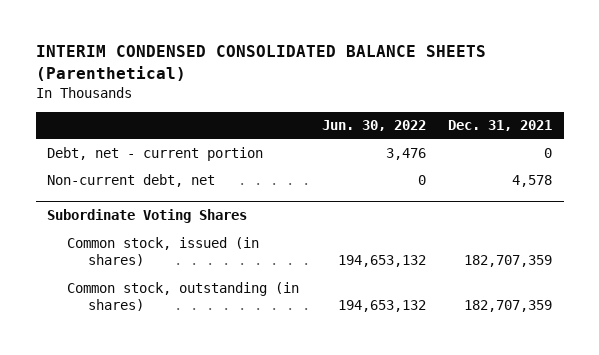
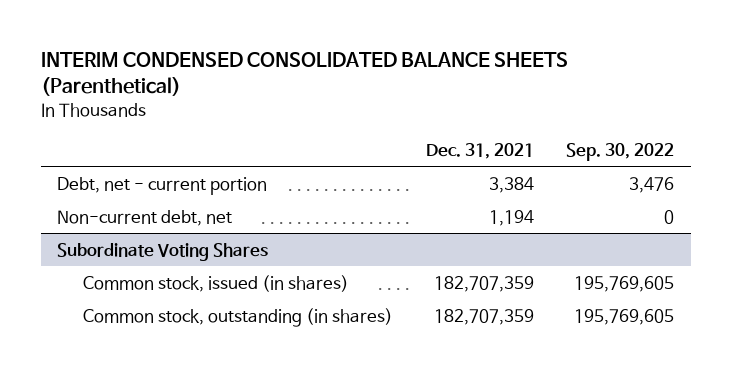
- | Jun. 30, 2022 | Dec. 31, 2021
+ | Dec. 31, 2021 | Sep. 30, 2022
- Debt, net - current portion | 3,476 | 0
- Non-current debt, net | 0 | 4,578
+ Debt, net - current portion | 3,384 | 3,476
+ Non-current debt, net | 1,194 | 0

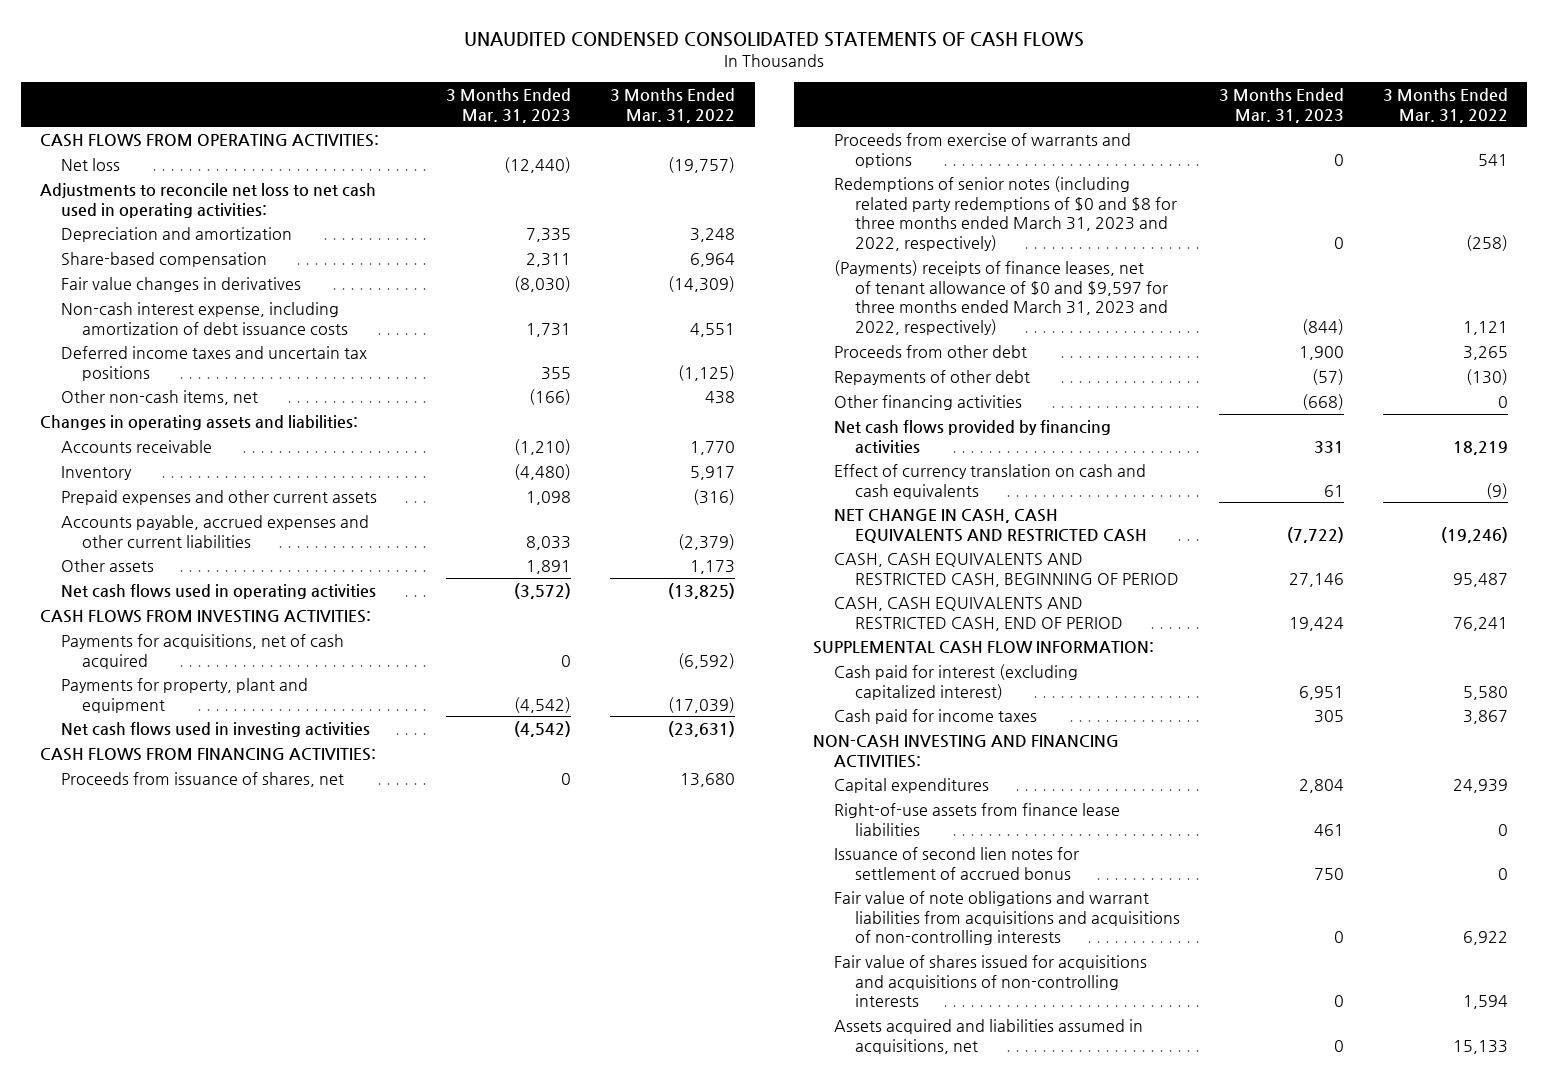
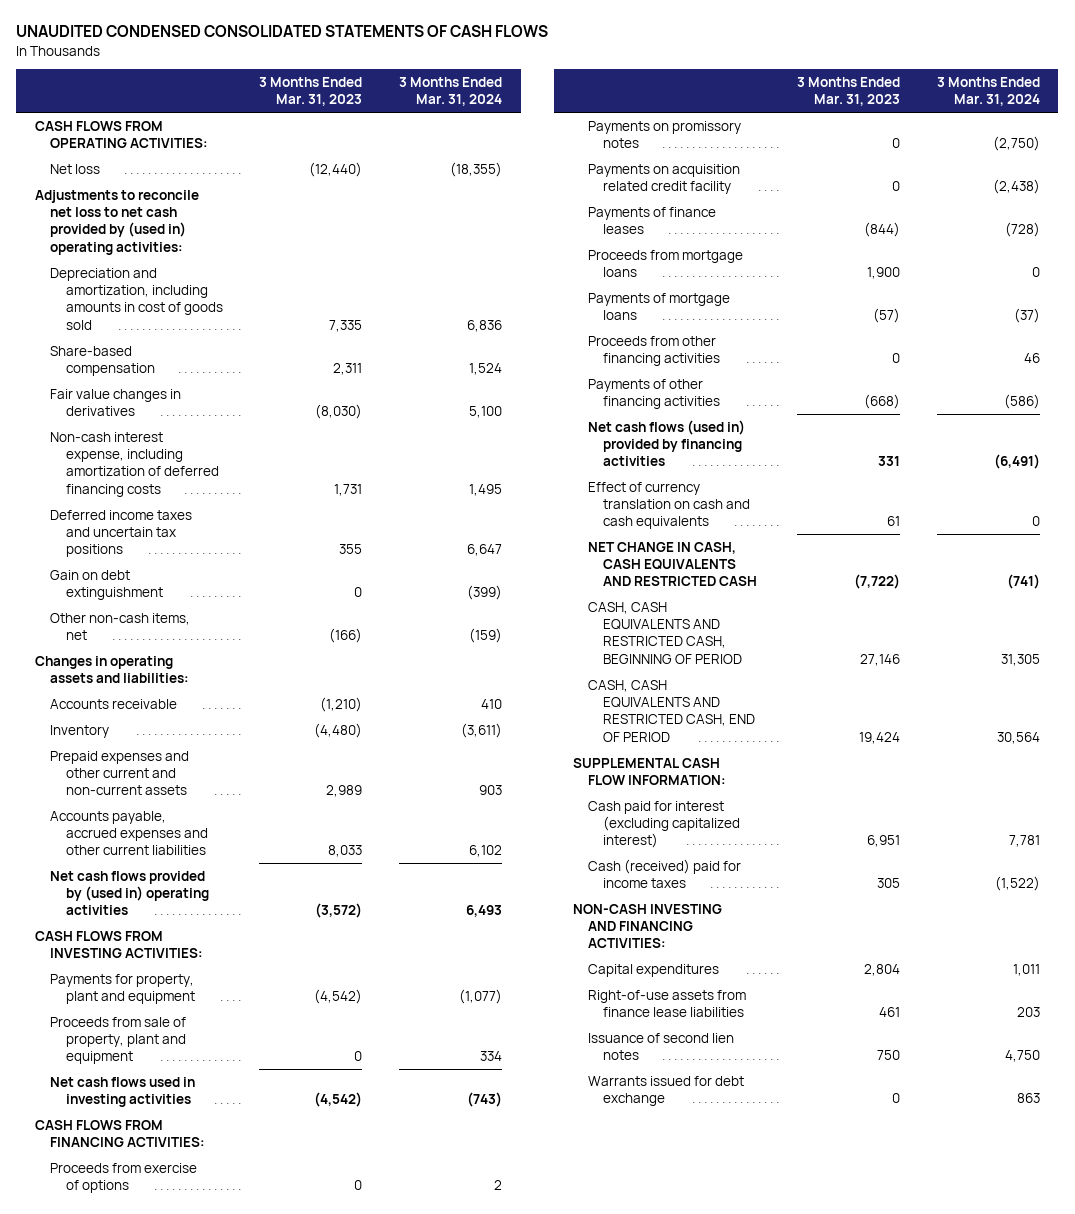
- | 3 Months Ended Mar. 31, 2023 | 3 Months Ended Mar. 31, 2022
+ | 3 Months Ended Mar. 31, 2023 | 3 Months Ended Mar. 31, 2024
- Adjustments to reconcile net loss to net cash used in operating activities:
- Depreciation and amortization | 7,335 | 3,248
+ Adjustments to reconcile net loss to net cash provided by (used in) operating activities:
+ Depreciation and amortization, including amounts in cost of goods sold | 7,335 | 6,836
- Non-cash interest expense, including amortization of debt issuance costs | 1,731 | 4,551
+ Non-cash interest expense, including amortization of deferred financing costs | 1,731 | 1,495
+ Gain on debt extinguishment | 0 | (399)
- Prepaid expenses and other current assets | 1,098 | (316)
+ Prepaid expenses and other current and non-current assets | 2,989 | 903
- Other assets | 1,891 | 1,173
- Net cash flows used in operating activities | (3,572) | (13,825)
+ Net cash flows provided by (used in) operating activities | (3,572) | 6,493
- Payments for acquisitions, net of cash acquired | 0 | (6,592)
+ Proceeds from sale of property, plant and equipment | 0 | 334
- Proceeds from issuance of shares, net | 0 | 13,680
- Proceeds from exercise of warrants and options | 0 | 541
- Redemptions of senior notes (including related party redemptions of $0 and $8 for three months ended March 31, 2023 and 2022, respectively) | 0 | (258)
- (Payments) receipts of finance leases, net of tenant allowance of $0 and $9,597 for three months ended March 31, 2023 and 2022, respectively) | (844) | 1,121
- Proceeds from other debt | 1,900 | 3,265
- Repayments of other debt | (57) | (130)
- Other financing activities | (668) | 0
- Net cash flows provided by financing activities | 331 | 18,219
+ Proceeds from exercise of options | 0 | 2
+ Payments on promissory notes | 0 | (2,750)
+ Payments on acquisition related credit facility | 0 | (2,438)
+ Payments of finance leases | (844) | (728)
+ Proceeds from mortgage loans | 1,900 | 0
+ Payments of mortgage loans | (57) | (37)
+ Proceeds from other financing activities | 0 | 46
+ Payments of other financing activities | (668) | (586)
+ Net cash flows (used in) provided by financing activities | 331 | (6,491)
- Cash paid for income taxes | 305 | 3,867
+ Cash (received) paid for income taxes | 305 | (1,522)
- Issuance of second lien notes for settlement of accrued bonus | 750 | 0
- Fair value of note obligations and warrant liabilities from acquisitions and acquisitions of non-controlling interests | 0 | 6,922
- Fair value of shares issued for acquisitions and acquisitions of non-controlling interests | 0 | 1,594
- Assets acquired and liabilities assumed in acquisitions, net | 0 | 15,133
+ Issuance of second lien notes | 750 | 4,750
+ Warrants issued for debt exchange | 0 | 863

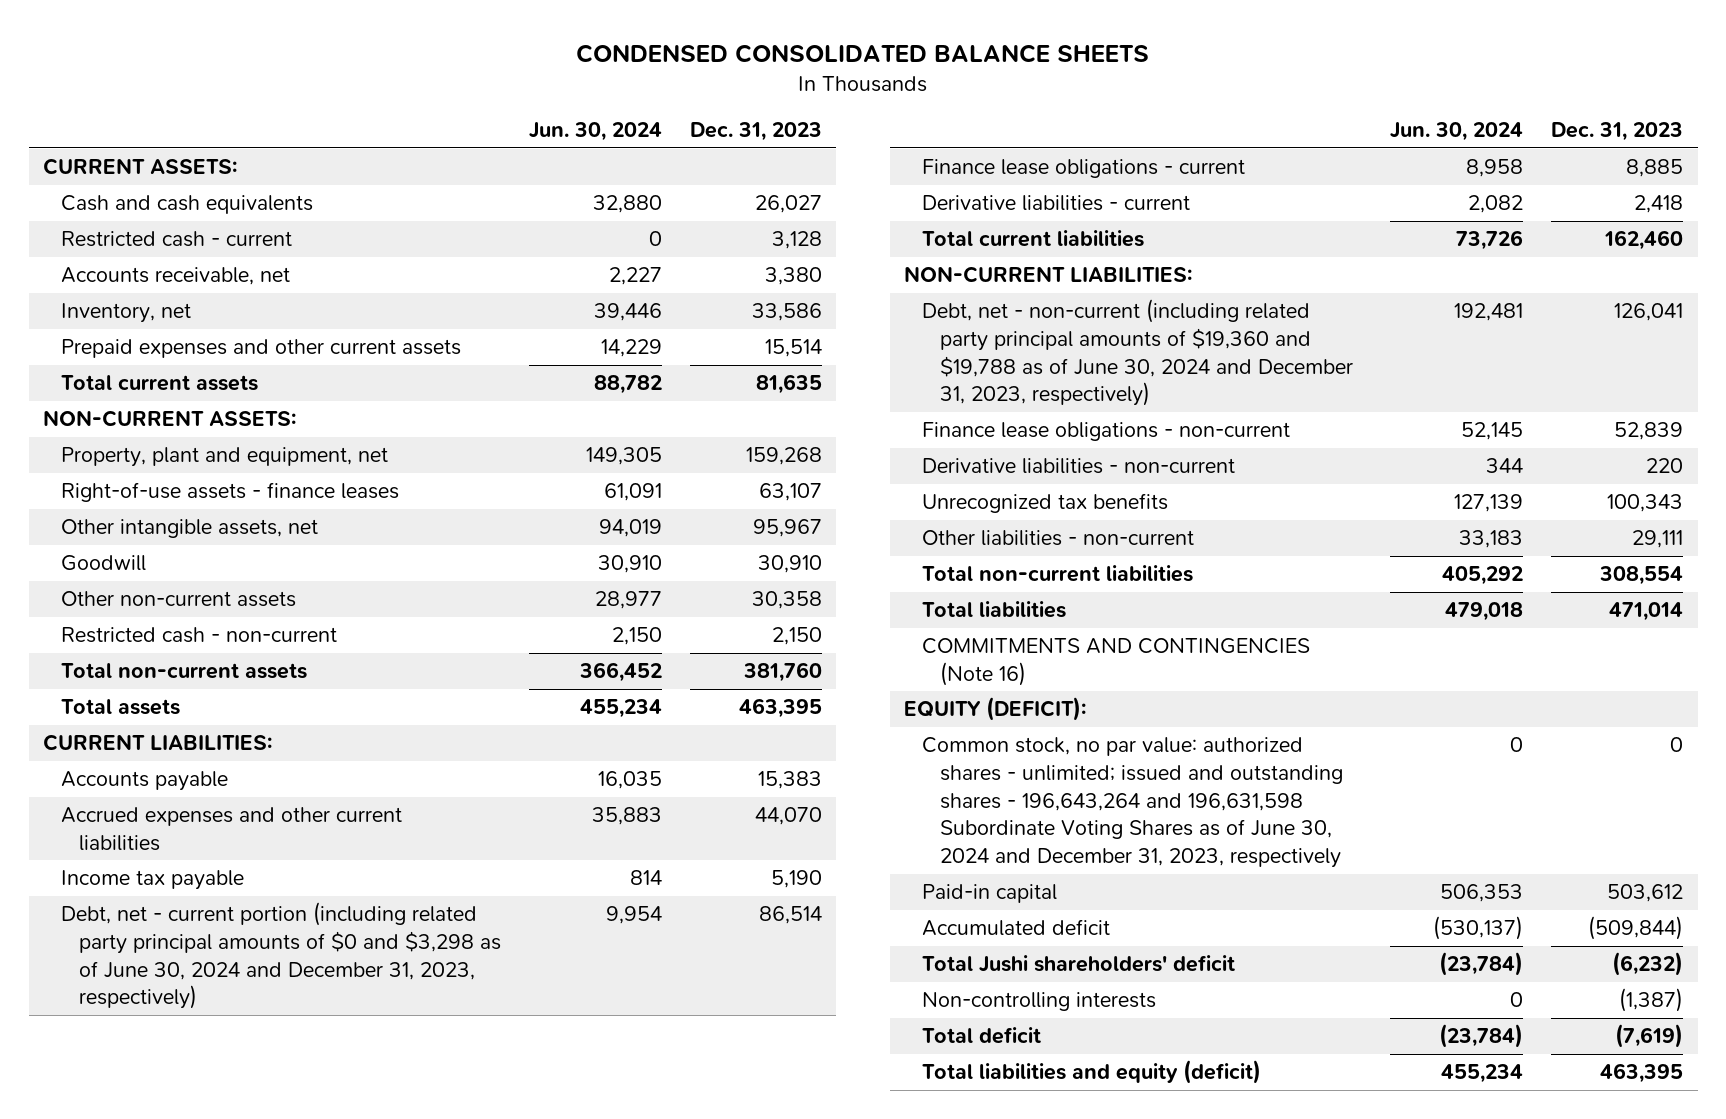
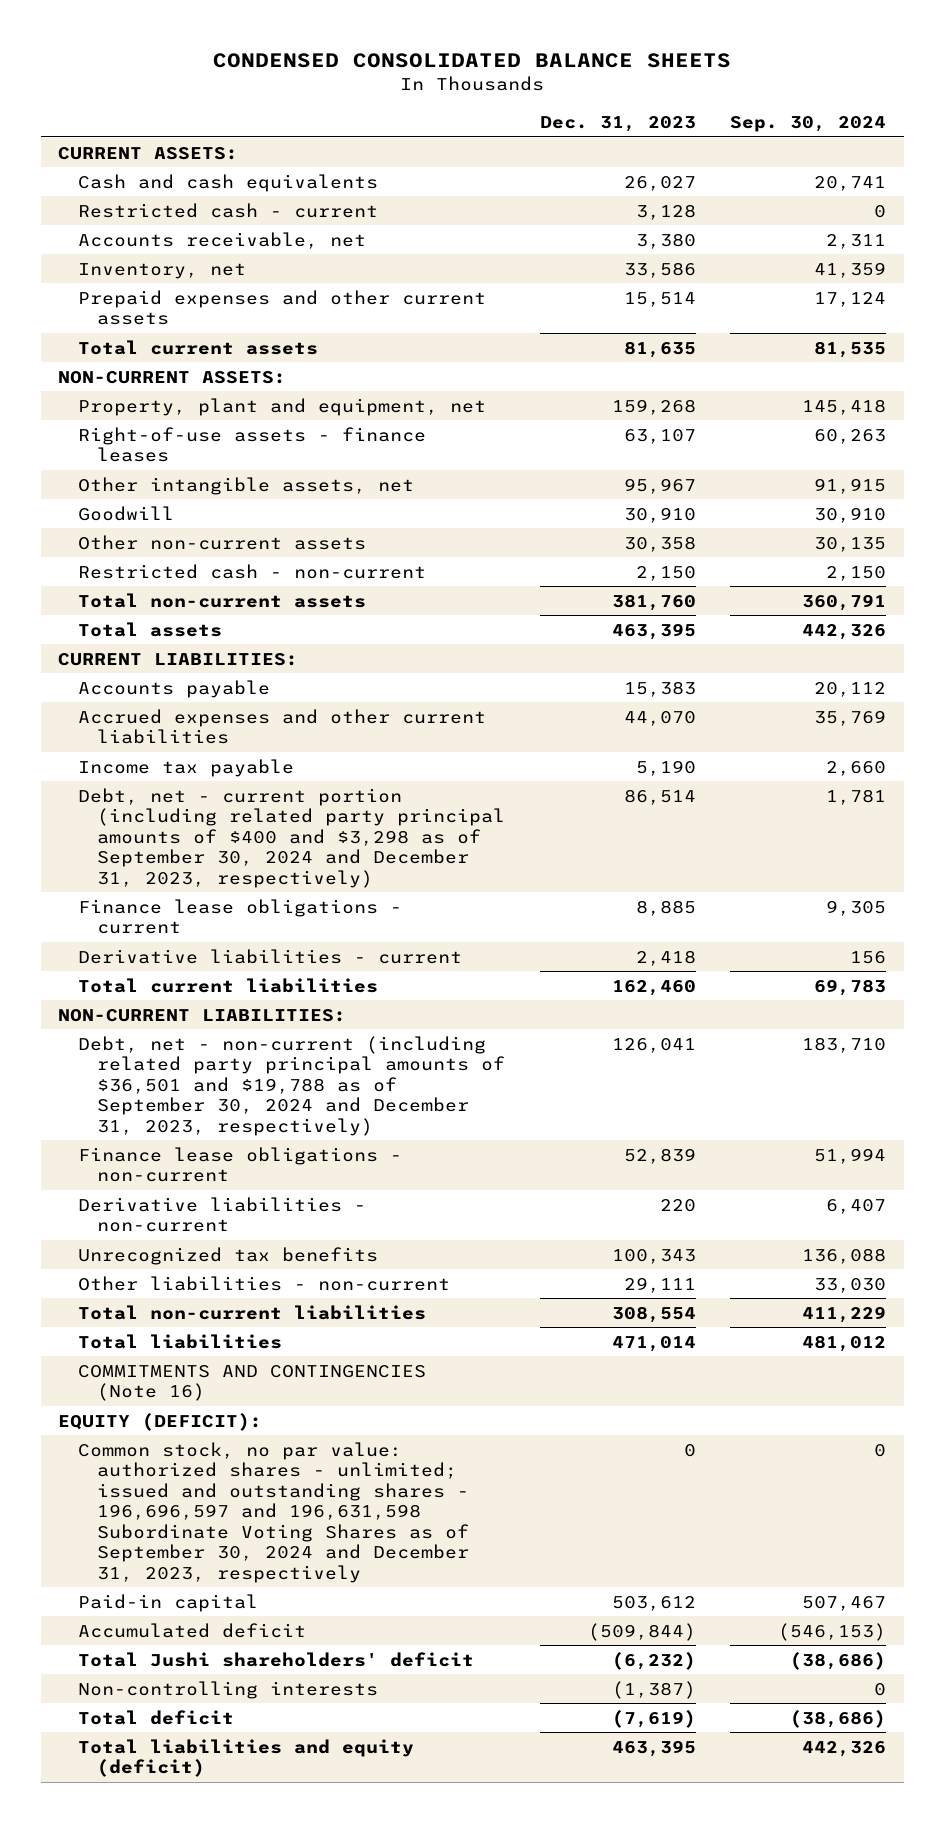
- | Jun. 30, 2024 | Dec. 31, 2023
+ | Dec. 31, 2023 | Sep. 30, 2024
- Debt, net - current portion (including related party principal amounts of $0 and $3,298 as of June 30, 2024 and December 31, 2023, respectively) | 9,954 | 86,514
+ Debt, net - current portion (including related party principal amounts of $400 and $3,298 as of September 30, 2024 and December 31, 2023, respectively) | 86,514 | 1,781
- Debt, net - non-current (including related party principal amounts of $19,360 and $19,788 as of June 30, 2024 and December 31, 2023, respectively) | 192,481 | 126,041
+ Debt, net - non-current (including related party principal amounts of $36,501 and $19,788 as of September 30, 2024 and December 31, 2023, respectively) | 126,041 | 183,710
- Common stock, no par value: authorized shares - unlimited; issued and outstanding shares - 196,643,264 and 196,631,598 Subordinate Voting Shares as of June 30, 2024 and December 31, 2023, respectively | 0 | 0
+ Common stock, no par value: authorized shares - unlimited; issued and outstanding shares - 196,696,597 and 196,631,598 Subordinate Voting Shares as of September 30, 2024 and December 31, 2023, respectively | 0 | 0

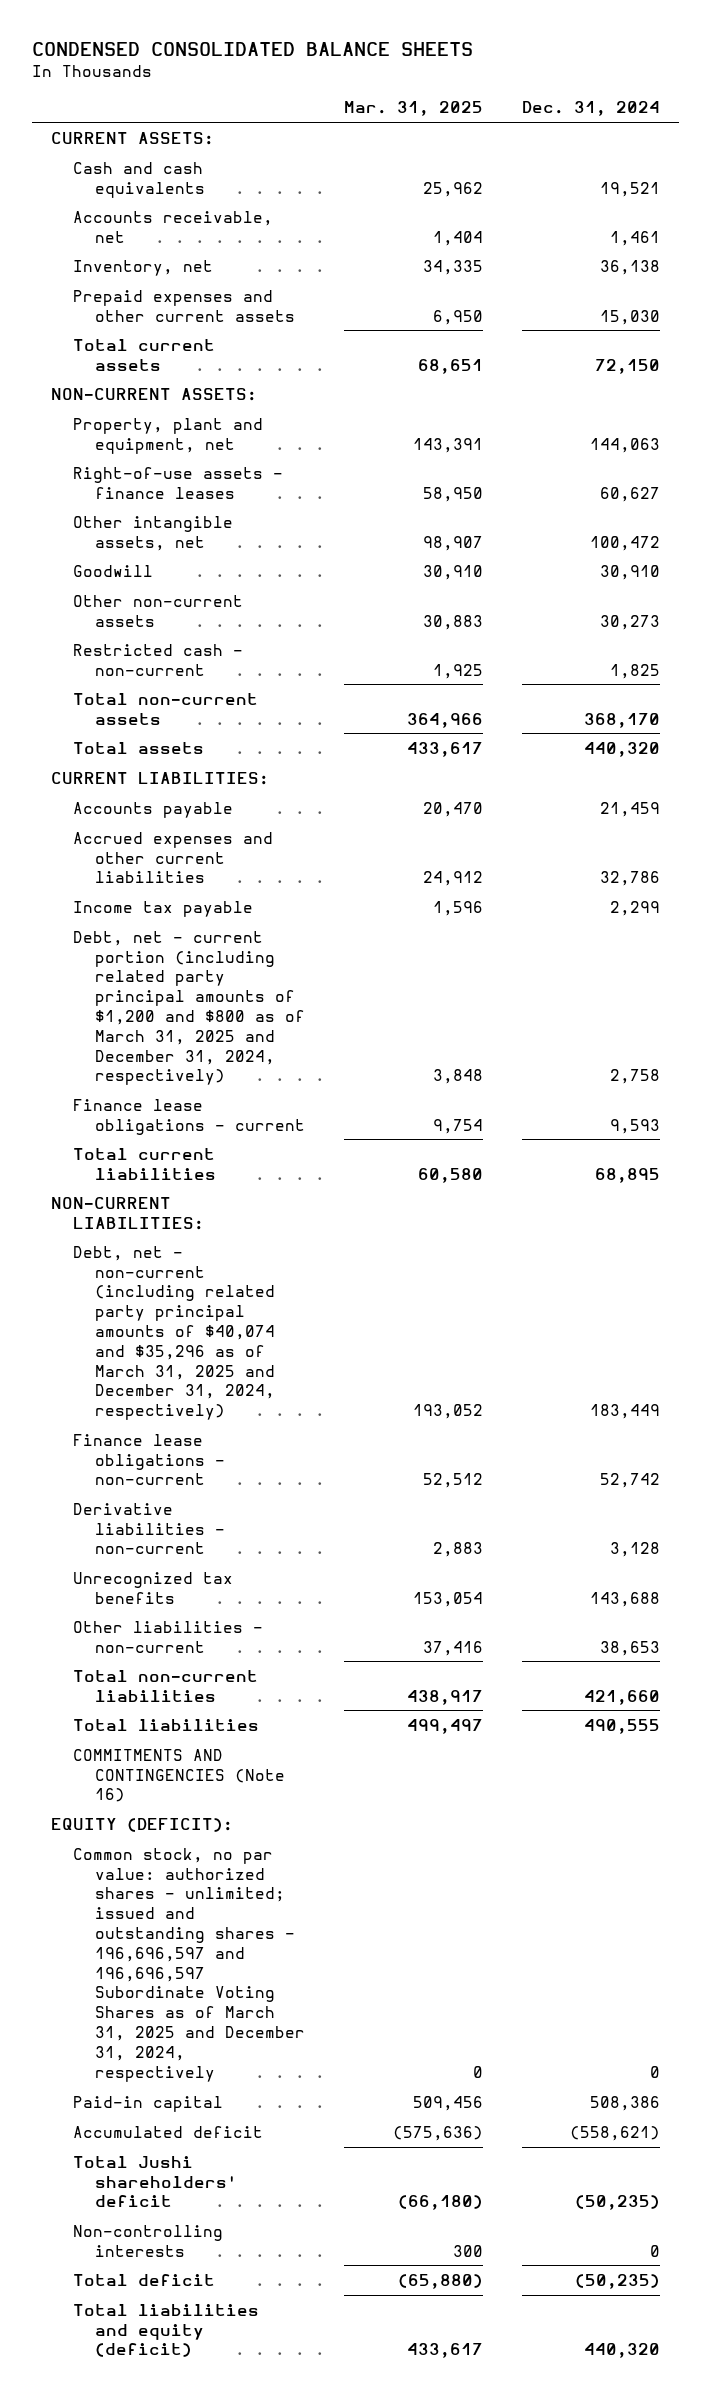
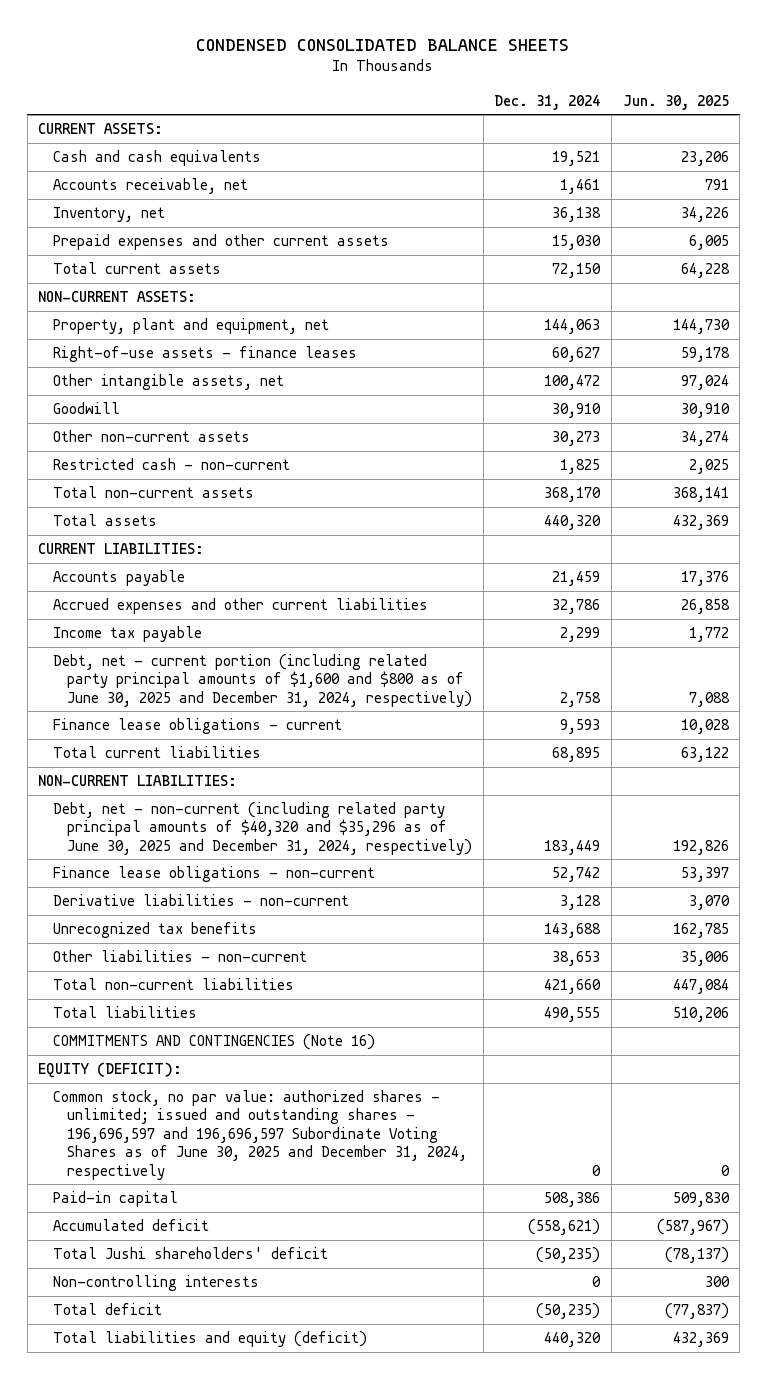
- | Mar. 31, 2025 | Dec. 31, 2024
+ | Dec. 31, 2024 | Jun. 30, 2025
- Debt, net - current portion (including related party principal amounts of $1,200 and $800 as of March 31, 2025 and December 31, 2024, respectively) | 3,848 | 2,758
+ Debt, net - current portion (including related party principal amounts of $1,600 and $800 as of June 30, 2025 and December 31, 2024, respectively) | 2,758 | 7,088
- Debt, net - non-current (including related party principal amounts of $40,074 and $35,296 as of March 31, 2025 and December 31, 2024, respectively) | 193,052 | 183,449
+ Debt, net - non-current (including related party principal amounts of $40,320 and $35,296 as of June 30, 2025 and December 31, 2024, respectively) | 183,449 | 192,826
- Common stock, no par value: authorized shares - unlimited; issued and outstanding shares - 196,696,597 and 196,696,597 Subordinate Voting Shares as of March 31, 2025 and December 31, 2024, respectively | 0 | 0
+ Common stock, no par value: authorized shares - unlimited; issued and outstanding shares - 196,696,597 and 196,696,597 Subordinate Voting Shares as of June 30, 2025 and December 31, 2024, respectively | 0 | 0

